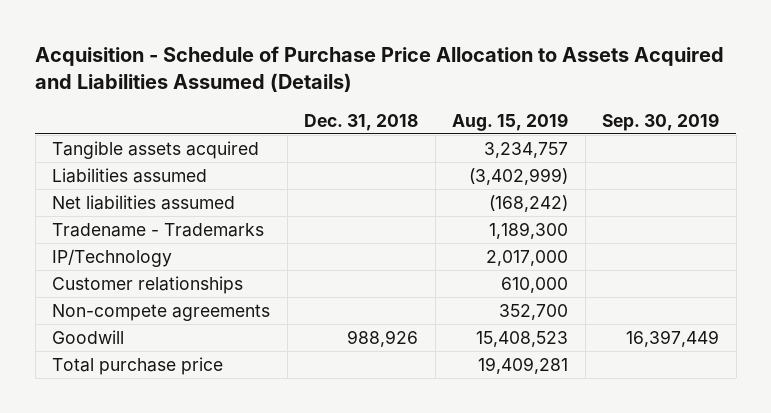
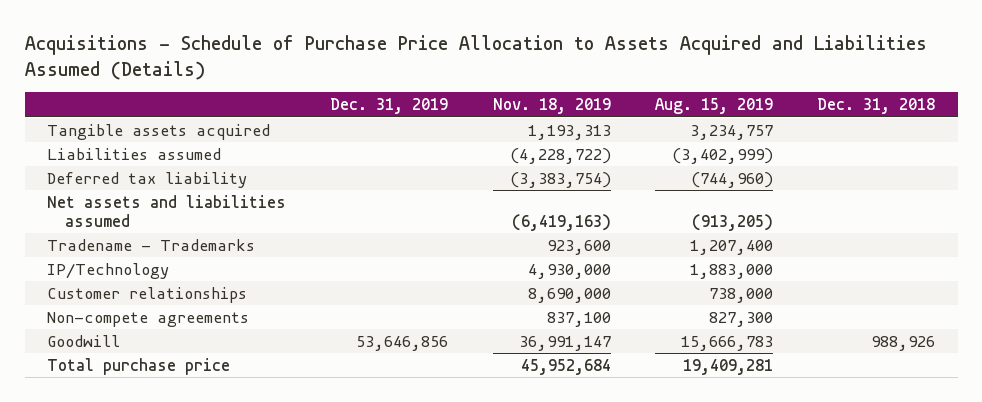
- Acquisition - Schedule of Purchase Price Allocation to Assets Acquired and Liabilities Assumed (Details)
+ Acquisitions - Schedule of Purchase Price Allocation to Assets Acquired and Liabilities Assumed (Details)
- | Dec. 31, 2018 | Aug. 15, 2019 | Sep. 30, 2019
+ | Dec. 31, 2019 | Nov. 18, 2019 | Aug. 15, 2019 | Dec. 31, 2018
- Net liabilities assumed | | (168,242) |
- Tradename - Trademarks | | 1,189,300 |
- IP/Technology | | 2,017,000 |
- Customer relationships | | 610,000 |
- Non-compete agreements | | 352,700 |
- Goodwill | 988,926 | 15,408,523 | 16,397,449
+ Deferred tax liability | | (3,383,754) | (744,960) |
+ Net assets and liabilities assumed | | (6,419,163) | (913,205) |
+ Tradename - Trademarks | | 923,600 | 1,207,400 |
+ IP/Technology | | 4,930,000 | 1,883,000 |
+ Customer relationships | | 8,690,000 | 738,000 |
+ Non-compete agreements | | 837,100 | 827,300 |
+ Goodwill | 53,646,856 | 36,991,147 | 15,666,783 | 988,926

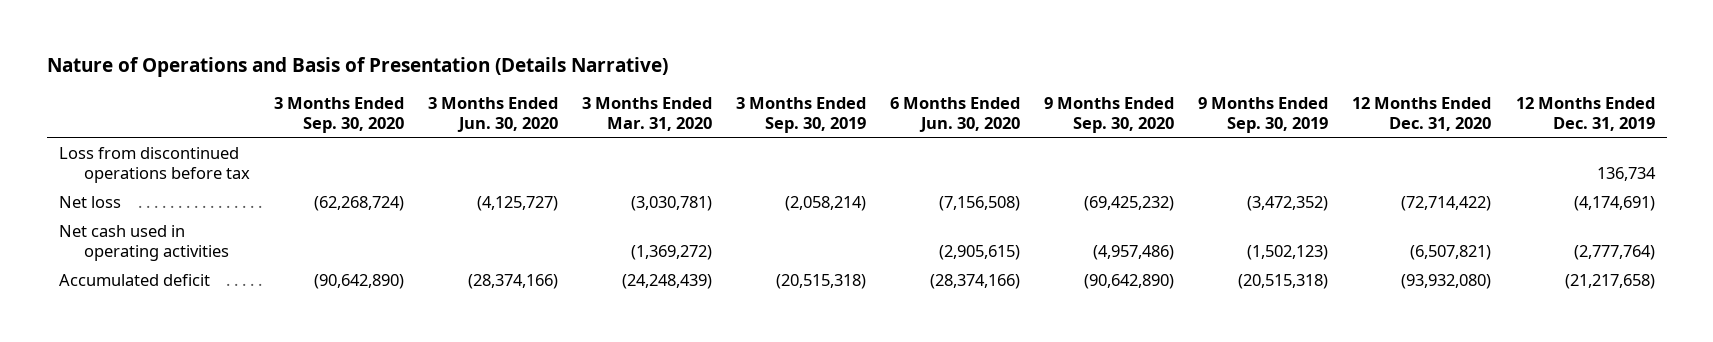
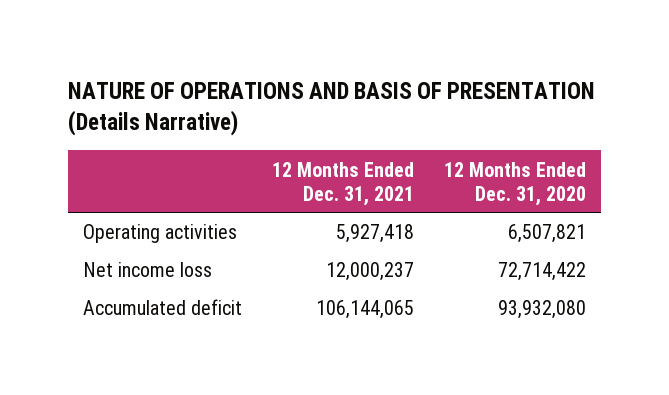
- Nature of Operations and Basis of Presentation (Details Narrative)
+ NATURE OF OPERATIONS AND BASIS OF PRESENTATION (Details Narrative)
- | 3 Months Ended Sep. 30, 2020 | 3 Months Ended Jun. 30, 2020 | 3 Months Ended Mar. 31, 2020 | 3 Months Ended Sep. 30, 2019 | 6 Months Ended Jun. 30, 2020 | 9 Months Ended Sep. 30, 2020 | 9 Months Ended Sep. 30, 2019 | 12 Months Ended Dec. 31, 2020 | 12 Months Ended Dec. 31, 2019
+ | 12 Months Ended Dec. 31, 2021 | 12 Months Ended Dec. 31, 2020
- Loss from discontinued operations before tax | | | | | | | | | 136,734
- Net loss | (62,268,724) | (4,125,727) | (3,030,781) | (2,058,214) | (7,156,508) | (69,425,232) | (3,472,352) | (72,714,422) | (4,174,691)
- Net cash used in operating activities | | | (1,369,272) | | (2,905,615) | (4,957,486) | (1,502,123) | (6,507,821) | (2,777,764)
- Accumulated deficit | (90,642,890) | (28,374,166) | (24,248,439) | (20,515,318) | (28,374,166) | (90,642,890) | (20,515,318) | (93,932,080) | (21,217,658)
+ Operating activities | 5,927,418 | 6,507,821
+ Net income loss | 12,000,237 | 72,714,422
+ Accumulated deficit | 106,144,065 | 93,932,080

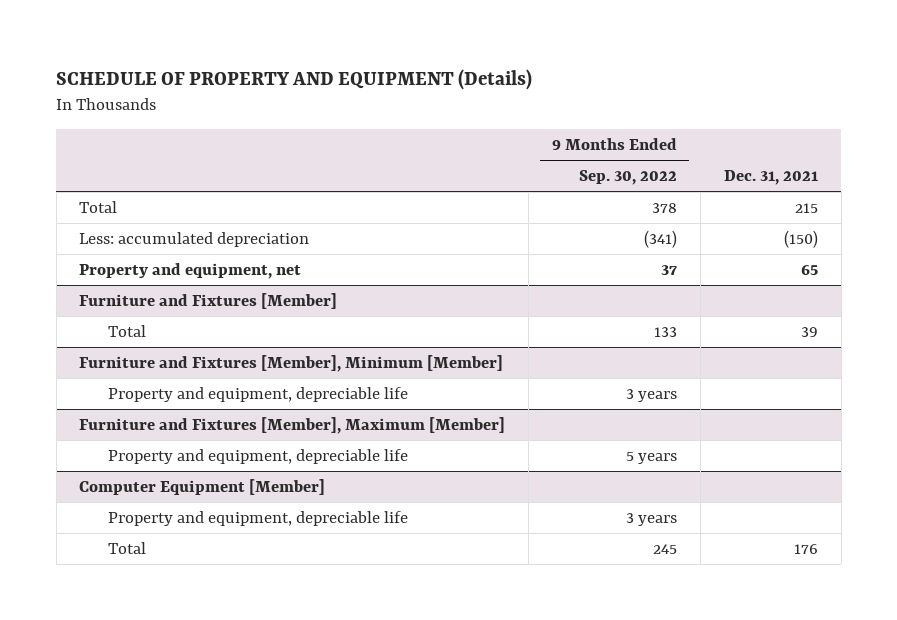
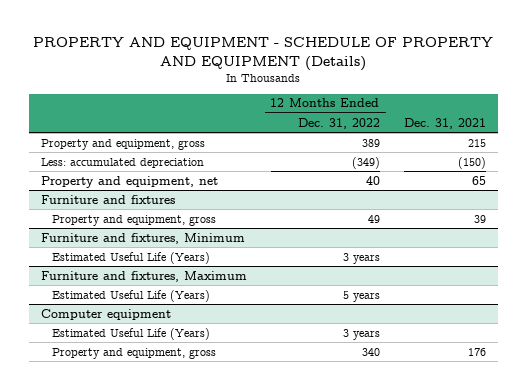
- SCHEDULE OF PROPERTY AND EQUIPMENT (Details)
+ PROPERTY AND EQUIPMENT - SCHEDULE OF PROPERTY AND EQUIPMENT (Details)
- | 9 Months Ended Sep. 30, 2022 | Dec. 31, 2021
+ | 12 Months Ended Dec. 31, 2022 | Dec. 31, 2021
- Total | 378 | 215
+ Property and equipment, gross | 389 | 215
- Furniture and Fixtures [Member]
- Total | 133 | 39
- Furniture and Fixtures [Member], Minimum [Member]
- Property and equipment, depreciable life | 3 years |
- Furniture and Fixtures [Member], Maximum [Member]
- Property and equipment, depreciable life | 5 years |
- Computer Equipment [Member]
- Property and equipment, depreciable life | 3 years |
- Total | 245 | 176
+ Furniture and fixtures
+ Property and equipment, gross | 49 | 39
+ Furniture and fixtures, Minimum
+ Estimated Useful Life (Years) | 3 years |
+ Furniture and fixtures, Maximum
+ Estimated Useful Life (Years) | 5 years |
+ Computer equipment
+ Estimated Useful Life (Years) | 3 years |
+ Property and equipment, gross | 340 | 176

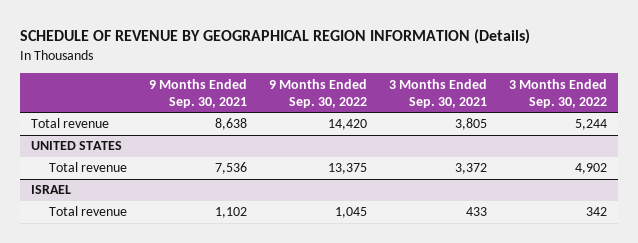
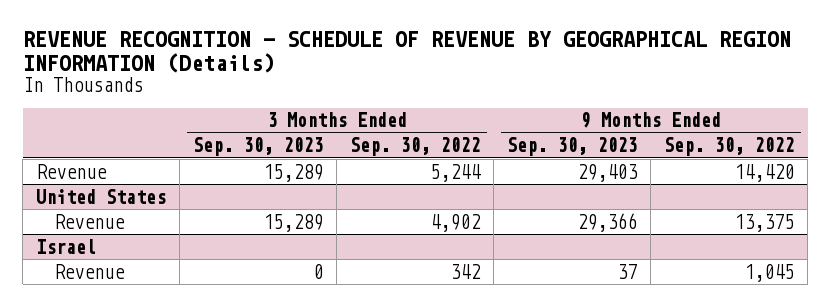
- SCHEDULE OF REVENUE BY GEOGRAPHICAL REGION INFORMATION (Details)
+ REVENUE RECOGNITION - SCHEDULE OF REVENUE BY GEOGRAPHICAL REGION INFORMATION (Details)
- | 9 Months Ended Sep. 30, 2021 | 9 Months Ended Sep. 30, 2022 | 3 Months Ended Sep. 30, 2021 | 3 Months Ended Sep. 30, 2022
+ | 3 Months Ended Sep. 30, 2023 | 3 Months Ended Sep. 30, 2022 | 9 Months Ended Sep. 30, 2023 | 9 Months Ended Sep. 30, 2022
- Total revenue | 8,638 | 14,420 | 3,805 | 5,244
- UNITED STATES
- Total revenue | 7,536 | 13,375 | 3,372 | 4,902
- ISRAEL
- Total revenue | 1,102 | 1,045 | 433 | 342
+ Revenue | 15,289 | 5,244 | 29,403 | 14,420
+ United States
+ Revenue | 15,289 | 4,902 | 29,366 | 13,375
+ Israel
+ Revenue | 0 | 342 | 37 | 1,045

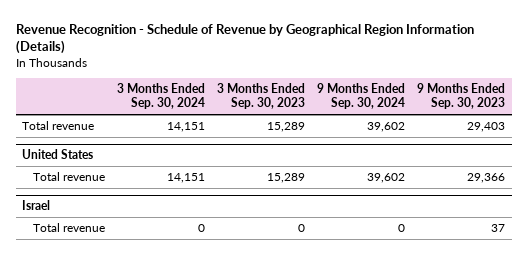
- REVENUE RECOGNITION - SCHEDULE OF REVENUE BY GEOGRAPHICAL REGION INFORMATION (Details)
+ Revenue Recognition - Schedule of Revenue by Geographical Region Information (Details)
- | 3 Months Ended Sep. 30, 2023 | 3 Months Ended Sep. 30, 2022 | 9 Months Ended Sep. 30, 2023 | 9 Months Ended Sep. 30, 2022
+ | 3 Months Ended Sep. 30, 2024 | 3 Months Ended Sep. 30, 2023 | 9 Months Ended Sep. 30, 2024 | 9 Months Ended Sep. 30, 2023
- Revenue | 15,289 | 5,244 | 29,403 | 14,420
+ Total revenue | 14,151 | 15,289 | 39,602 | 29,403
@ United States
- Revenue | 15,289 | 4,902 | 29,366 | 13,375
+ Total revenue | 14,151 | 15,289 | 39,602 | 29,366
@ Israel
- Revenue | 0 | 342 | 37 | 1,045
+ Total revenue | 0 | 0 | 0 | 37

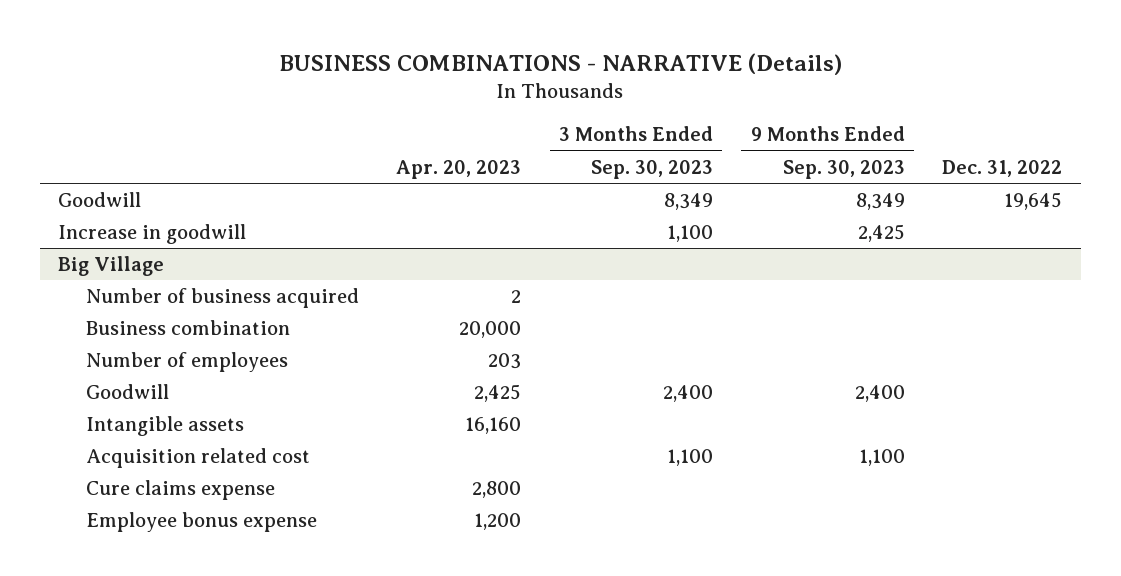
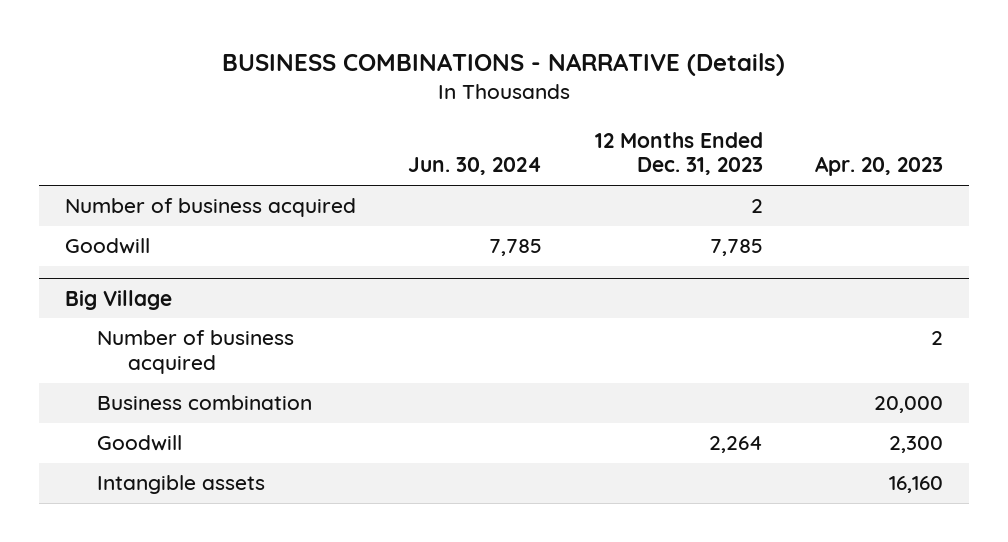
- | Apr. 20, 2023 | 3 Months Ended Sep. 30, 2023 | 9 Months Ended Sep. 30, 2023 | Dec. 31, 2022
+ | Jun. 30, 2024 | 12 Months Ended Dec. 31, 2023 | Apr. 20, 2023
+ Number of business acquired | | 2 |
- Increase in goodwill | | 1,100 | 2,425 |
@ Big Village
- Number of employees | 203 | | |
- Goodwill | 2,425 | 2,400 | 2,400 |
+ Goodwill | | 2,264 | 2,300
- Acquisition related cost | | 1,100 | 1,100 |
- Cure claims expense | 2,800 | | |
- Employee bonus expense | 1,200 | | |

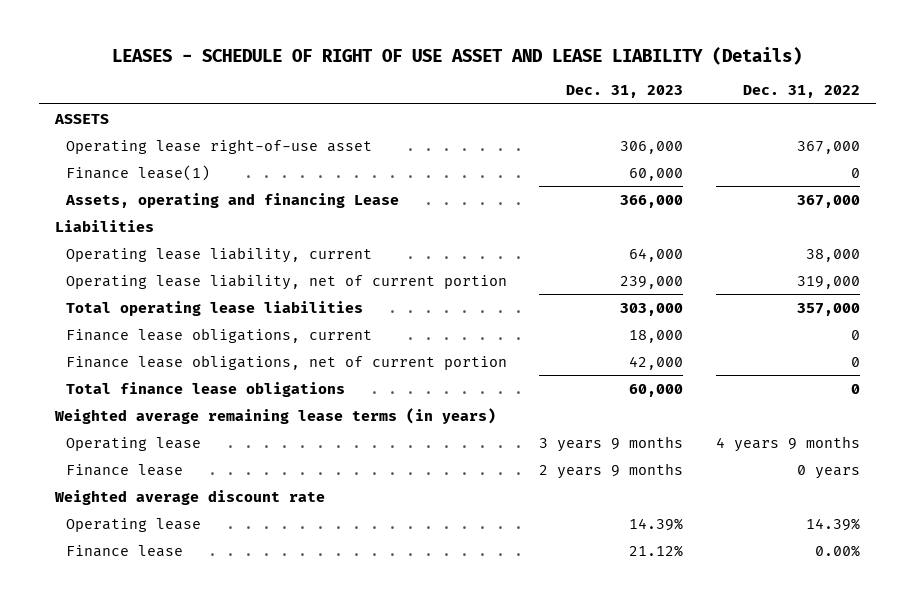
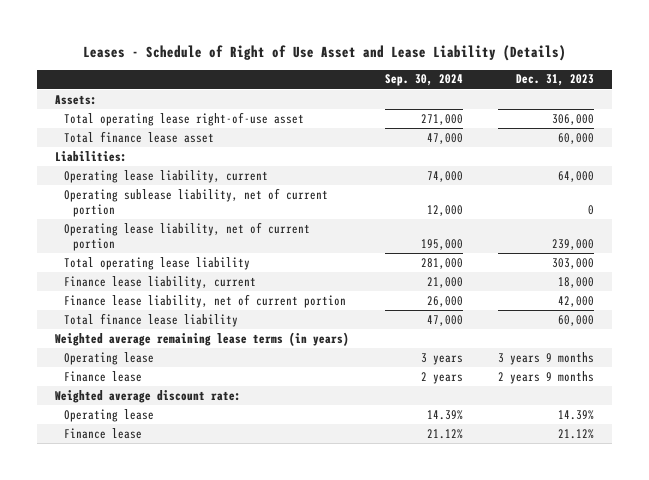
- LEASES - SCHEDULE OF RIGHT OF USE ASSET AND LEASE LIABILITY (Details)
+ Leases - Schedule of Right of Use Asset and Lease Liability (Details)
- | Dec. 31, 2023 | Dec. 31, 2022
+ | Sep. 30, 2024 | Dec. 31, 2023
- ASSETS
- Operating lease right-of-use asset | 306,000 | 367,000
- Finance lease(1) | 60,000 | 0
- Assets, operating and financing Lease | 366,000 | 367,000
- Liabilities
+ Assets:
+ Total operating lease right-of-use asset | 271,000 | 306,000
+ Total finance lease asset | 47,000 | 60,000
+ Liabilities:
+ Operating sublease liability, net of current portion | 12,000 | 0
- Total operating lease liabilities | 303,000 | 357,000
- Finance lease obligations, current | 18,000 | 0
- Finance lease obligations, net of current portion | 42,000 | 0
- Total finance lease obligations | 60,000 | 0
+ Total operating lease liability | 281,000 | 303,000
+ Finance lease liability, current | 21,000 | 18,000
+ Finance lease liability, net of current portion | 26,000 | 42,000
+ Total finance lease liability | 47,000 | 60,000
- Weighted average discount rate
+ Weighted average discount rate:

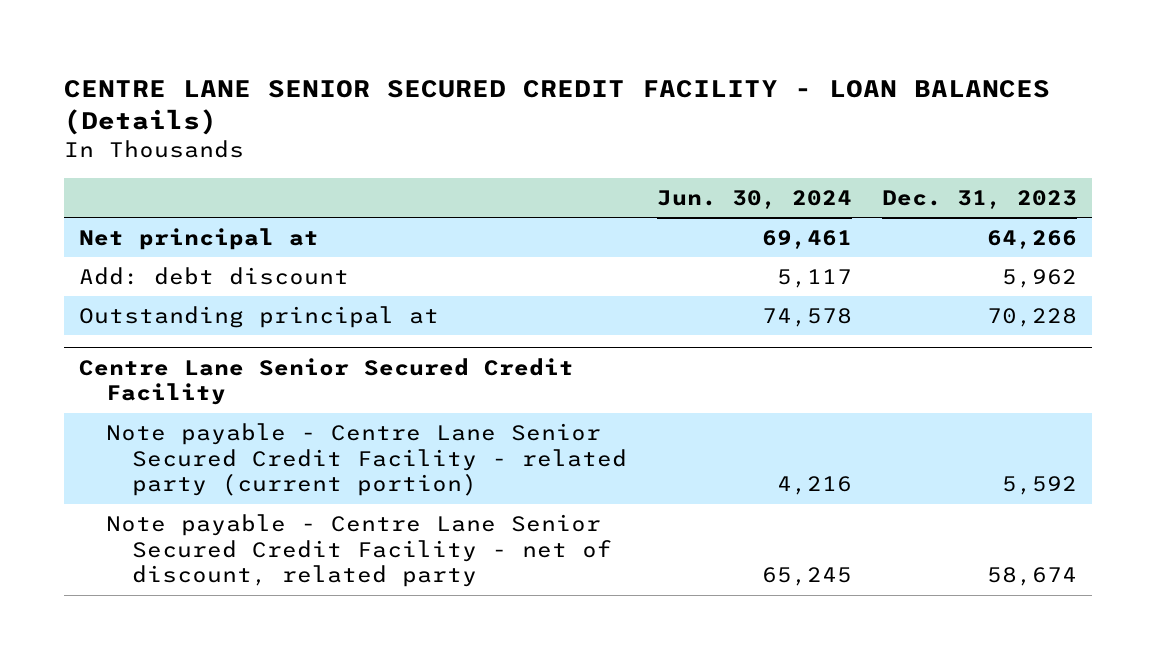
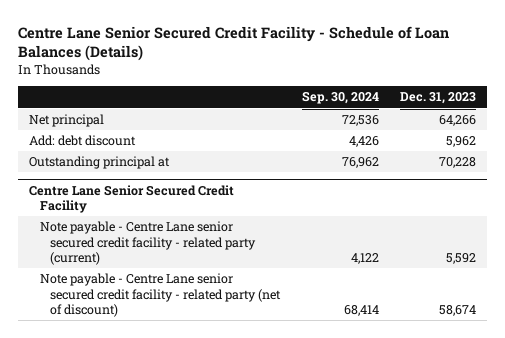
- CENTRE LANE SENIOR SECURED CREDIT FACILITY - LOAN BALANCES (Details)
+ Centre Lane Senior Secured Credit Facility - Schedule of Loan Balances (Details)
- | Jun. 30, 2024 | Dec. 31, 2023
+ | Sep. 30, 2024 | Dec. 31, 2023
- Net principal at | 69,461 | 64,266
+ Net principal | 72,536 | 64,266
@ Centre Lane Senior Secured Credit Facility
- Note payable - Centre Lane Senior Secured Credit Facility - related party (current portion) | 4,216 | 5,592
- Note payable - Centre Lane Senior Secured Credit Facility - net of discount, related party | 65,245 | 58,674
+ Note payable - Centre Lane senior secured credit facility - related party (current) | 4,122 | 5,592
+ Note payable - Centre Lane senior secured credit facility - related party (net of discount) | 68,414 | 58,674

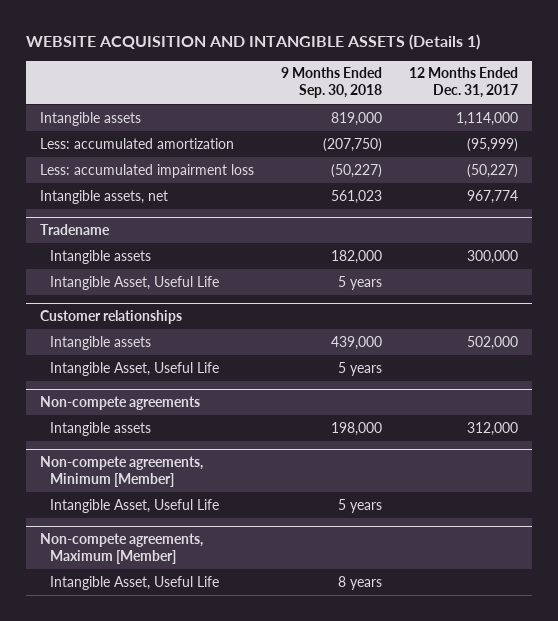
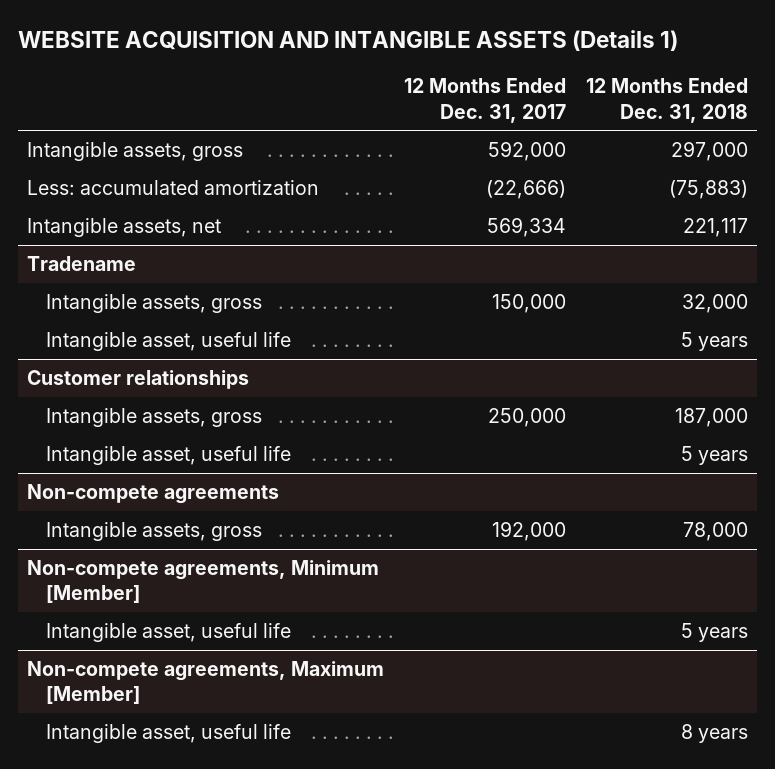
- | 9 Months Ended Sep. 30, 2018 | 12 Months Ended Dec. 31, 2017
+ | 12 Months Ended Dec. 31, 2017 | 12 Months Ended Dec. 31, 2018
- Intangible assets | 819,000 | 1,114,000
- Less: accumulated amortization | (207,750) | (95,999)
- Less: accumulated impairment loss | (50,227) | (50,227)
- Intangible assets, net | 561,023 | 967,774
+ Intangible assets, gross | 592,000 | 297,000
+ Less: accumulated amortization | (22,666) | (75,883)
+ Intangible assets, net | 569,334 | 221,117
@ Tradename
- Intangible assets | 182,000 | 300,000
- Intangible Asset, Useful Life | 5 years |
+ Intangible assets, gross | 150,000 | 32,000
+ Intangible asset, useful life | | 5 years
@ Customer relationships
- Intangible assets | 439,000 | 502,000
- Intangible Asset, Useful Life | 5 years |
+ Intangible assets, gross | 250,000 | 187,000
+ Intangible asset, useful life | | 5 years
@ Non-compete agreements
- Intangible assets | 198,000 | 312,000
+ Intangible assets, gross | 192,000 | 78,000
@ Non-compete agreements, Minimum [Member]
- Intangible Asset, Useful Life | 5 years |
+ Intangible asset, useful life | | 5 years
@ Non-compete agreements, Maximum [Member]
- Intangible Asset, Useful Life | 8 years |
+ Intangible asset, useful life | | 8 years

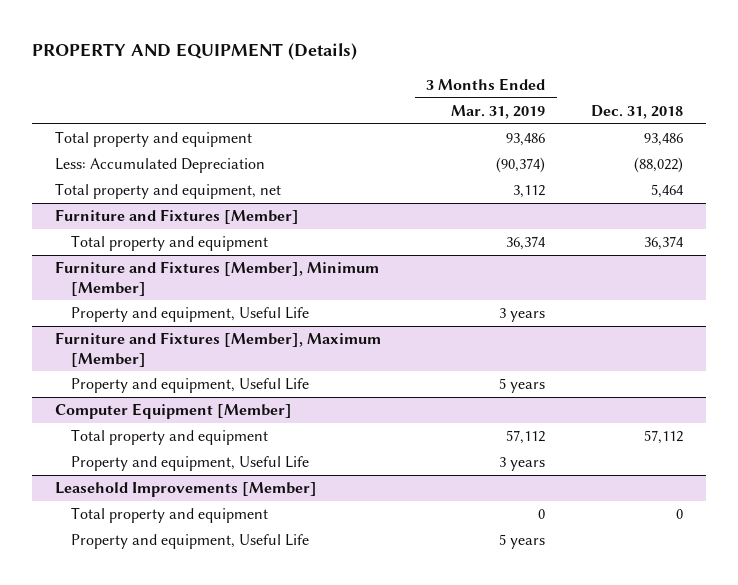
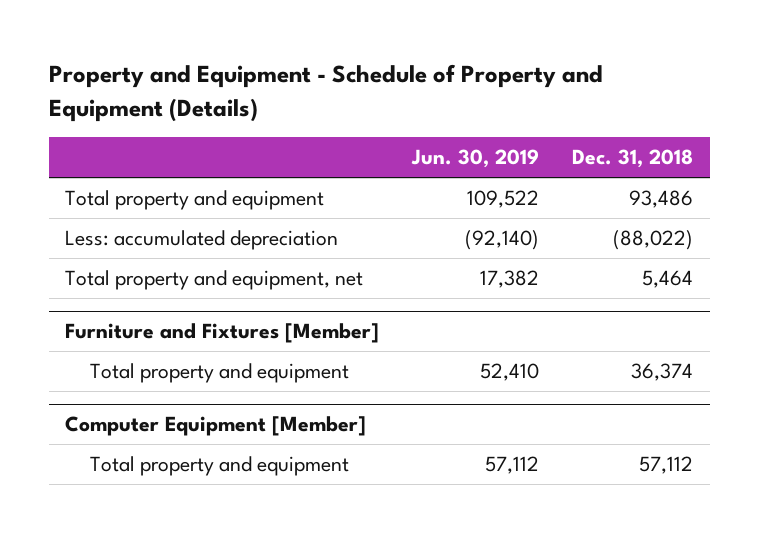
- PROPERTY AND EQUIPMENT (Details)
+ Property and Equipment - Schedule of Property and Equipment (Details)
- | 3 Months Ended Mar. 31, 2019 | Dec. 31, 2018
+ | Jun. 30, 2019 | Dec. 31, 2018
- Less: Accumulated Depreciation | (90,374) | (88,022)
+ Less: accumulated depreciation | (92,140) | (88,022)
- Furniture and Fixtures [Member], Minimum [Member]
- Property and equipment, Useful Life | 3 years |
- Furniture and Fixtures [Member], Maximum [Member]
- Property and equipment, Useful Life | 5 years |
@ Computer Equipment [Member]
- Property and equipment, Useful Life | 3 years |
- Leasehold Improvements [Member]
- Total property and equipment | 0 | 0
- Property and equipment, Useful Life | 5 years |

